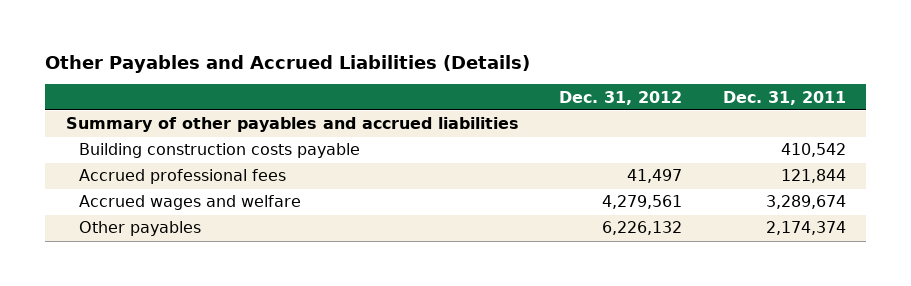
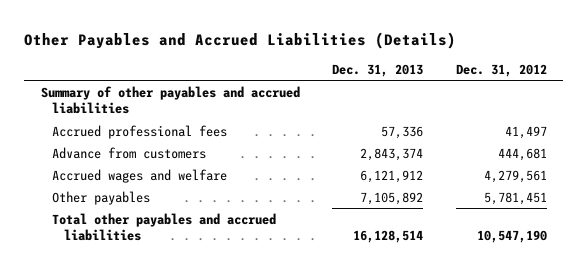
- | Dec. 31, 2012 | Dec. 31, 2011
+ | Dec. 31, 2013 | Dec. 31, 2012
- Building construction costs payable | | 410,542
+ Advance from customers | 2,843,374 | 444,681
- Other payables | 6,226,132 | 2,174,374
+ Other payables | 7,105,892 | 5,781,451
+ Total other payables and accrued liabilities | 16,128,514 | 10,547,190

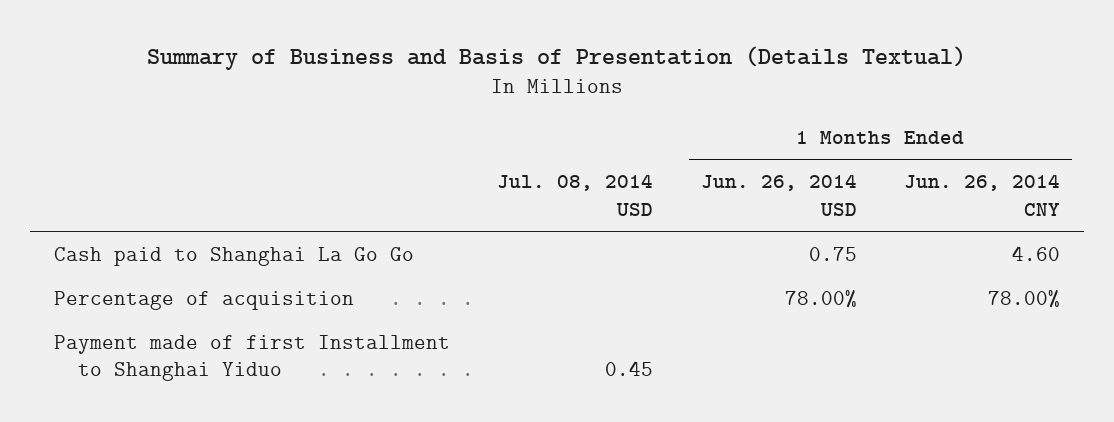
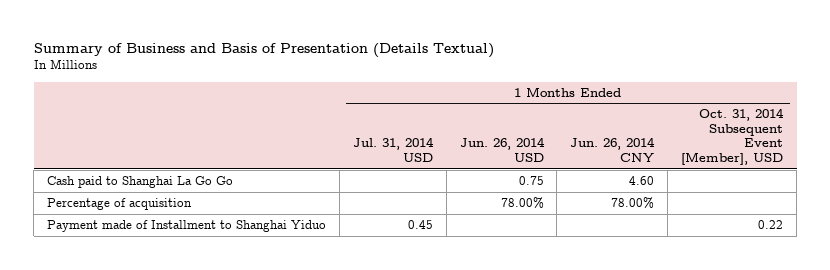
- | Jul. 08, 2014 USD | 1 Months Ended Jun. 26, 2014 USD | 1 Months Ended Jun. 26, 2014 CNY
+ | 1 Months Ended Jul. 31, 2014 USD | 1 Months Ended Jun. 26, 2014 USD | 1 Months Ended Jun. 26, 2014 CNY | 1 Months Ended Oct. 31, 2014 Subsequent Event [Member], USD
- Payment made of first Installment to Shanghai Yiduo | 0.45 | |
+ Payment made of Installment to Shanghai Yiduo | 0.45 | | | 0.22

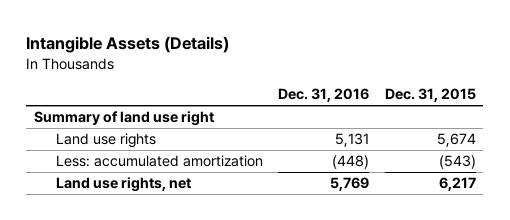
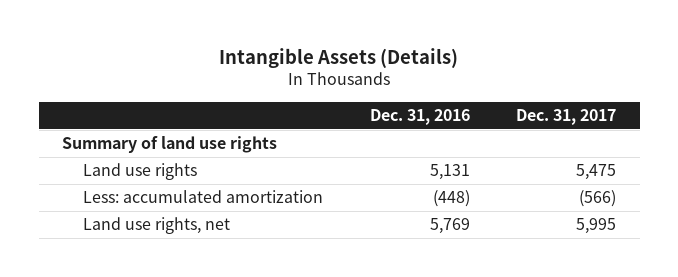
- | Dec. 31, 2016 | Dec. 31, 2015
+ | Dec. 31, 2016 | Dec. 31, 2017
- Summary of land use right
+ Summary of land use rights

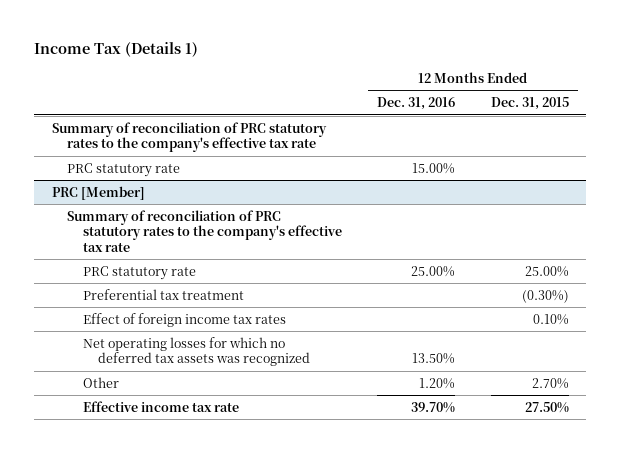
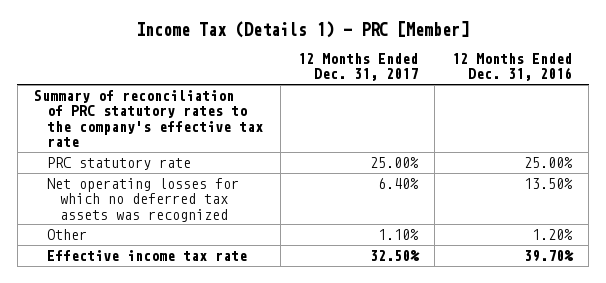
- Income Tax (Details 1)
+ Income Tax (Details 1) - PRC [Member]
- | 12 Months Ended Dec. 31, 2016 | 12 Months Ended Dec. 31, 2015
+ | 12 Months Ended Dec. 31, 2017 | 12 Months Ended Dec. 31, 2016
- PRC statutory rate | 15.00% |
- PRC [Member]
- Summary of reconciliation of PRC statutory rates to the company's effective tax rate
- Preferential tax treatment | | (0.30%)
- Effect of foreign income tax rates | | 0.10%

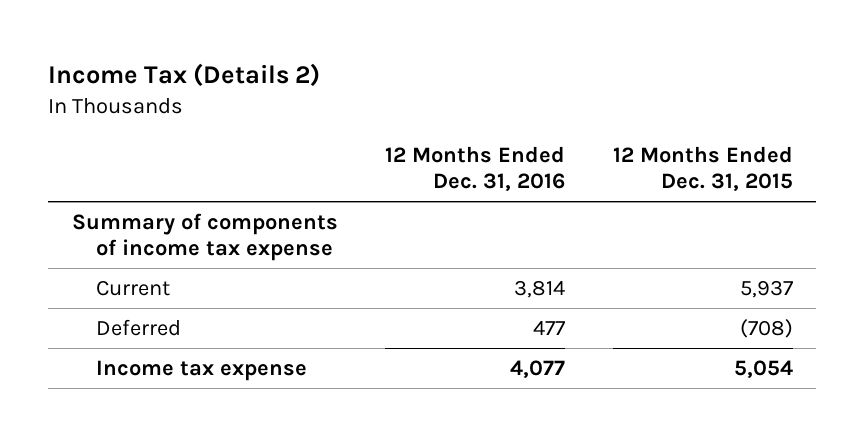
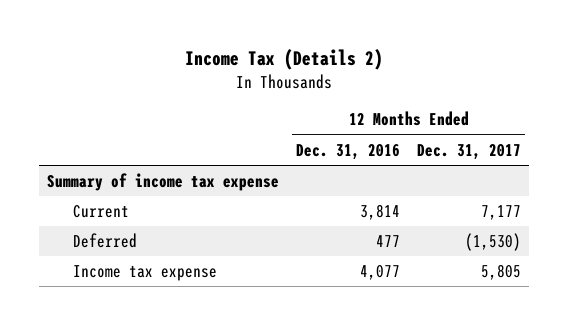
- | 12 Months Ended Dec. 31, 2016 | 12 Months Ended Dec. 31, 2015
+ | 12 Months Ended Dec. 31, 2016 | 12 Months Ended Dec. 31, 2017
- Summary of components of income tax expense
+ Summary of income tax expense

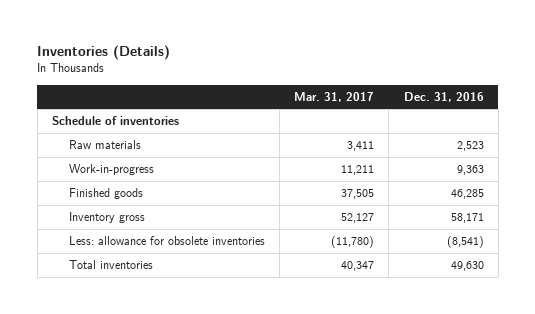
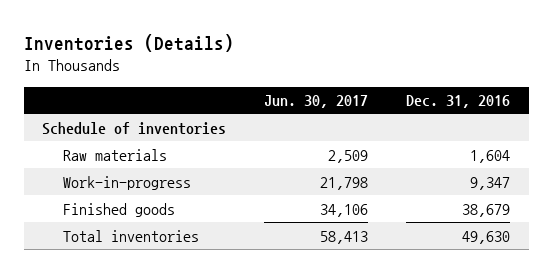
- | Mar. 31, 2017 | Dec. 31, 2016
+ | Jun. 30, 2017 | Dec. 31, 2016
- Raw materials | 3,411 | 2,523
- Work-in-progress | 11,211 | 9,363
- Finished goods | 37,505 | 46,285
- Inventory gross | 52,127 | 58,171
- Less: allowance for obsolete inventories | (11,780) | (8,541)
+ Raw materials | 2,509 | 1,604
+ Work-in-progress | 21,798 | 9,347
+ Finished goods | 34,106 | 38,679

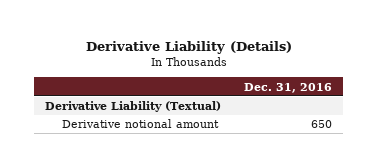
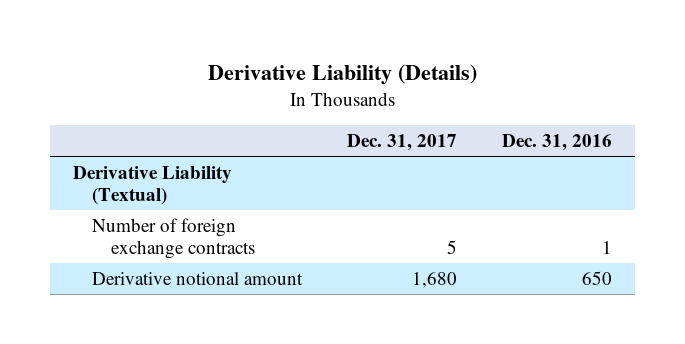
- | Dec. 31, 2016
+ | Dec. 31, 2017 | Dec. 31, 2016
+ Number of foreign exchange contracts | 5 | 1

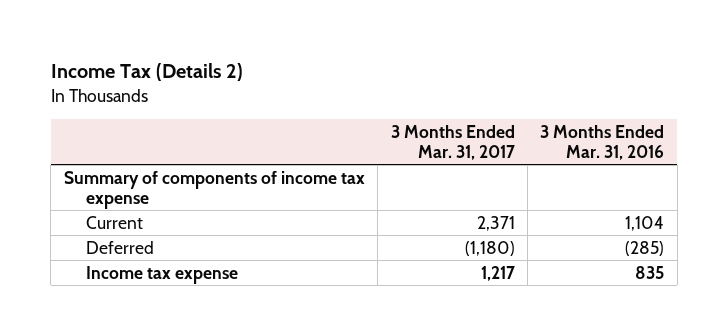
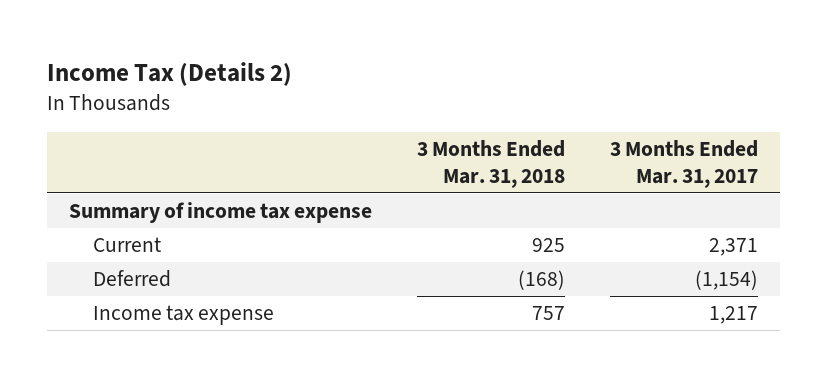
- | 3 Months Ended Mar. 31, 2017 | 3 Months Ended Mar. 31, 2016
+ | 3 Months Ended Mar. 31, 2018 | 3 Months Ended Mar. 31, 2017
- Summary of components of income tax expense
+ Summary of income tax expense
- Deferred | (1,180) | (285)
+ Deferred | (168) | (1,154)

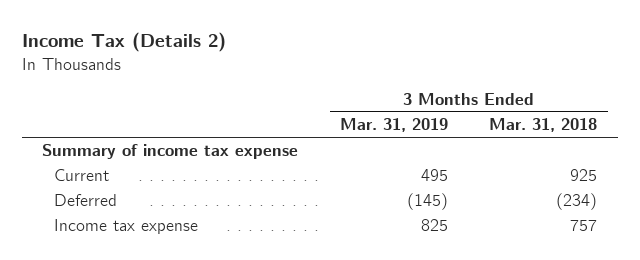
- | 3 Months Ended Mar. 31, 2018 | 3 Months Ended Mar. 31, 2017
+ | 3 Months Ended Mar. 31, 2019 | 3 Months Ended Mar. 31, 2018
- Deferred | (168) | (1,154)
+ Deferred | (145) | (234)

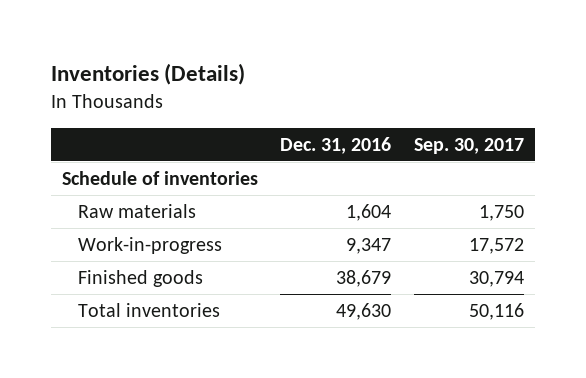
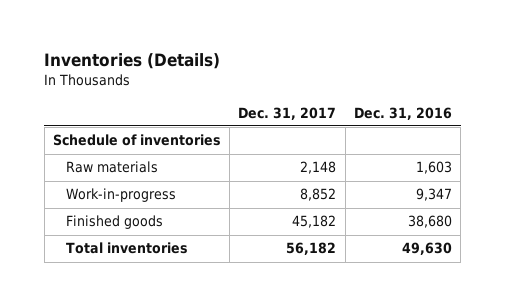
- | Dec. 31, 2016 | Sep. 30, 2017
+ | Dec. 31, 2017 | Dec. 31, 2016
- Raw materials | 1,604 | 1,750
+ Raw materials | 2,148 | 1,603
- Finished goods | 38,679 | 30,794
+ Finished goods | 45,182 | 38,680

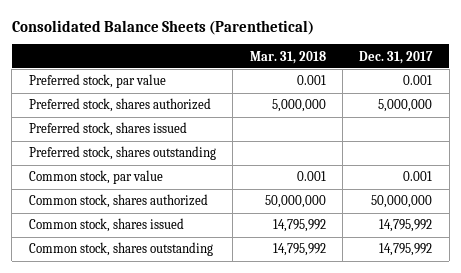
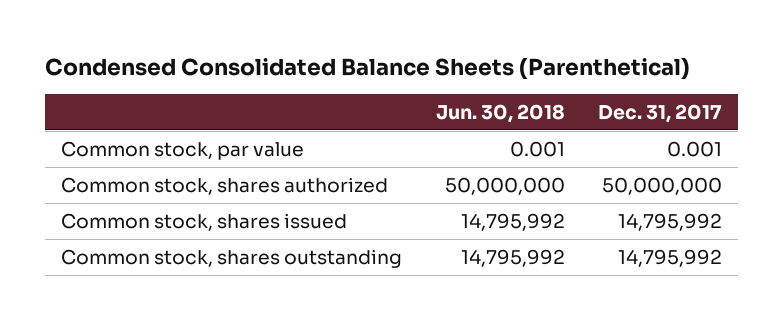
- Consolidated Balance Sheets (Parenthetical)
+ Condensed Consolidated Balance Sheets (Parenthetical)
- | Mar. 31, 2018 | Dec. 31, 2017
+ | Jun. 30, 2018 | Dec. 31, 2017
- Preferred stock, par value | 0.001 | 0.001
- Preferred stock, shares authorized | 5,000,000 | 5,000,000
- Preferred stock, shares issued
- Preferred stock, shares outstanding

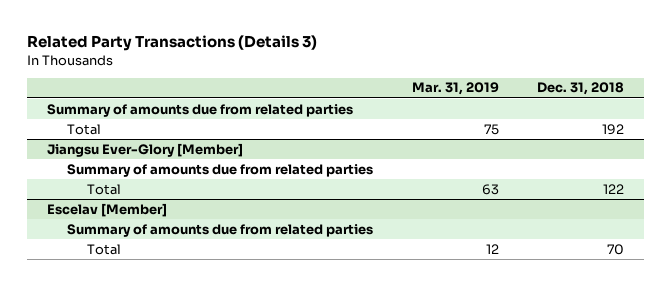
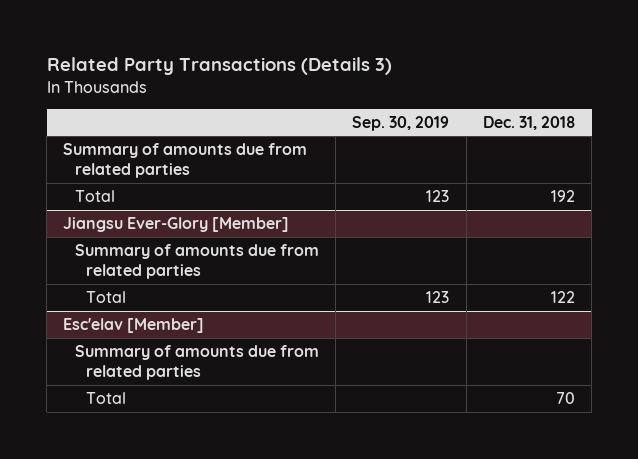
- | Mar. 31, 2019 | Dec. 31, 2018
+ | Sep. 30, 2019 | Dec. 31, 2018
- Escelav [Member]
+ Esc'elav [Member]

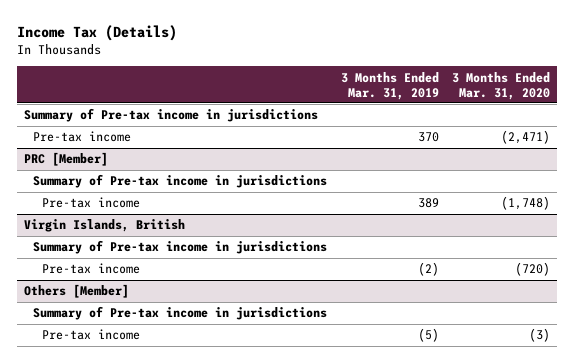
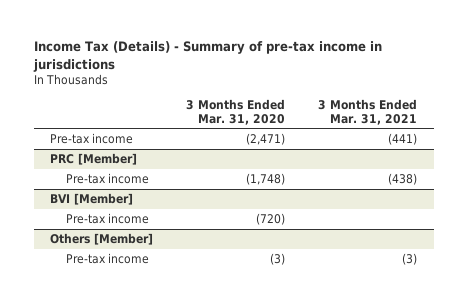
- Income Tax (Details)
+ Income Tax (Details) - Summary of pre-tax income in jurisdictions
- | 3 Months Ended Mar. 31, 2019 | 3 Months Ended Mar. 31, 2020
+ | 3 Months Ended Mar. 31, 2020 | 3 Months Ended Mar. 31, 2021
- Summary of Pre-tax income in jurisdictions
@ PRC [Member]
- Summary of Pre-tax income in jurisdictions
- Virgin Islands, British
- Summary of Pre-tax income in jurisdictions
+ BVI [Member]
@ Others [Member]
- Summary of Pre-tax income in jurisdictions

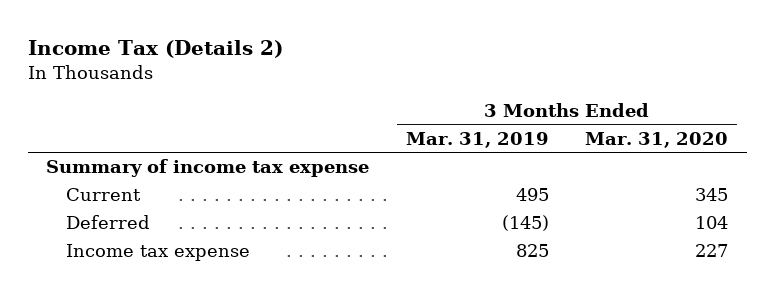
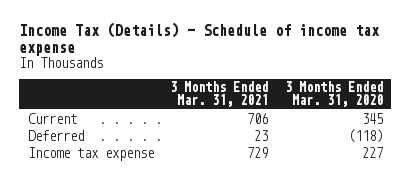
- Income Tax (Details 2)
+ Income Tax (Details) - Schedule of income tax expense
- | 3 Months Ended Mar. 31, 2019 | 3 Months Ended Mar. 31, 2020
+ | 3 Months Ended Mar. 31, 2021 | 3 Months Ended Mar. 31, 2020
- Summary of income tax expense
- Deferred | (145) | 104
+ Deferred | 23 | (118)

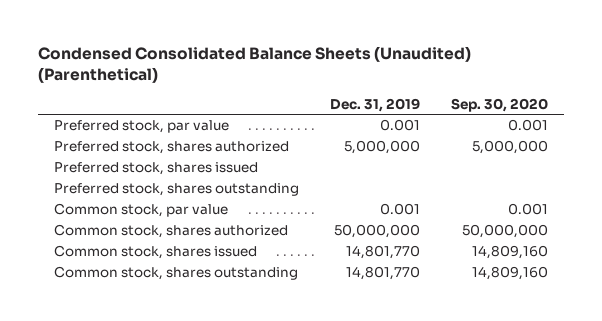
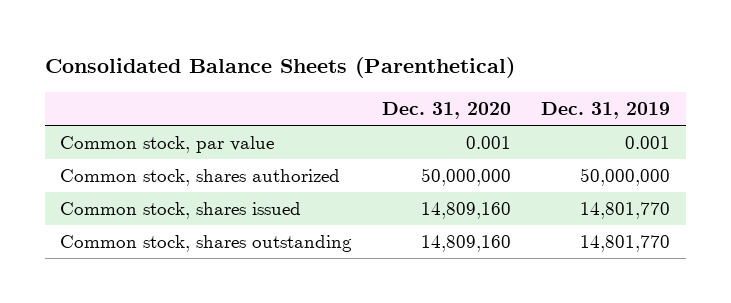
- Condensed Consolidated Balance Sheets (Unaudited) (Parenthetical)
+ Consolidated Balance Sheets (Parenthetical)
- | Dec. 31, 2019 | Sep. 30, 2020
+ | Dec. 31, 2020 | Dec. 31, 2019
- Preferred stock, par value | 0.001 | 0.001
- Preferred stock, shares authorized | 5,000,000 | 5,000,000
- Preferred stock, shares issued
- Preferred stock, shares outstanding

